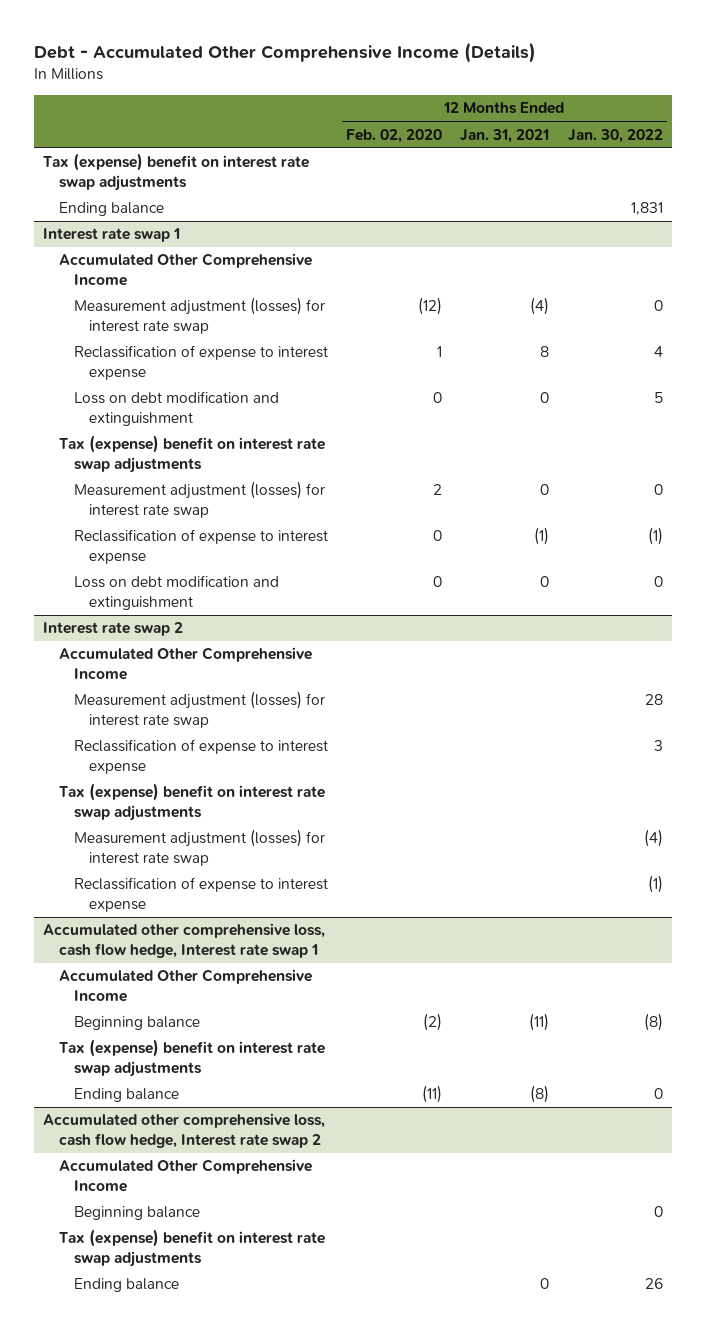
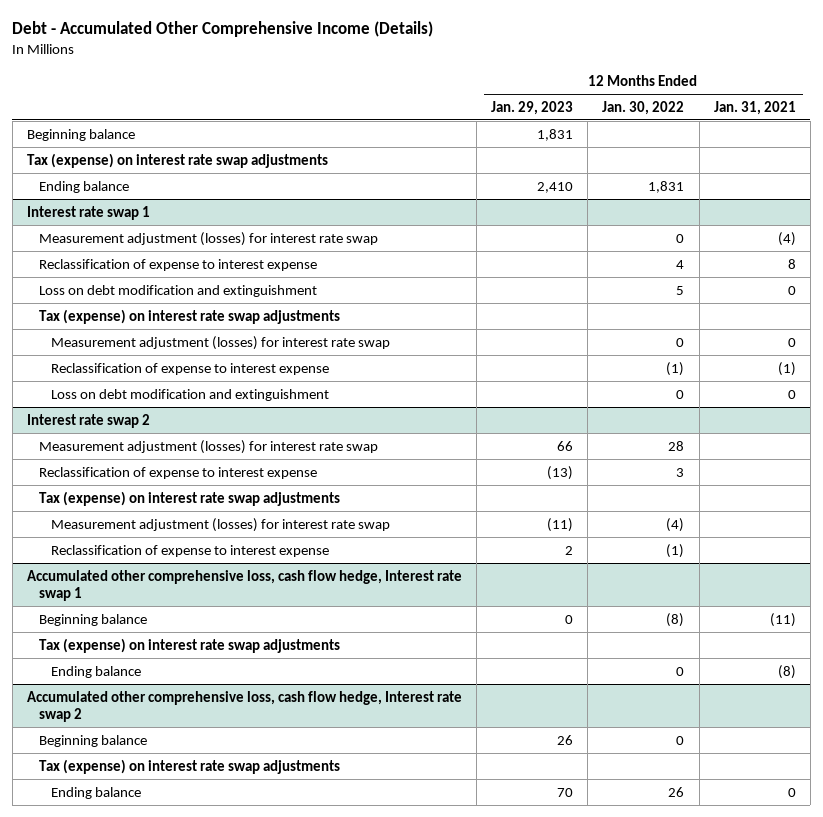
- | 12 Months Ended Feb. 02, 2020 | 12 Months Ended Jan. 31, 2021 | 12 Months Ended Jan. 30, 2022
+ | 12 Months Ended Jan. 29, 2023 | 12 Months Ended Jan. 30, 2022 | 12 Months Ended Jan. 31, 2021
- Tax (expense) benefit on interest rate swap adjustments
+ Beginning balance | 1,831 | |
+ Tax (expense) on interest rate swap adjustments
@ Interest rate swap 1
- Accumulated Other Comprehensive Income
- Tax (expense) benefit on interest rate swap adjustments
+ Tax (expense) on interest rate swap adjustments
@ Interest rate swap 2
- Accumulated Other Comprehensive Income
- Tax (expense) benefit on interest rate swap adjustments
+ Tax (expense) on interest rate swap adjustments
@ Accumulated other comprehensive loss, cash flow hedge, Interest rate swap 1
- Accumulated Other Comprehensive Income
- Tax (expense) benefit on interest rate swap adjustments
+ Tax (expense) on interest rate swap adjustments
@ Accumulated other comprehensive loss, cash flow hedge, Interest rate swap 2
- Accumulated Other Comprehensive Income
- Tax (expense) benefit on interest rate swap adjustments
+ Tax (expense) on interest rate swap adjustments

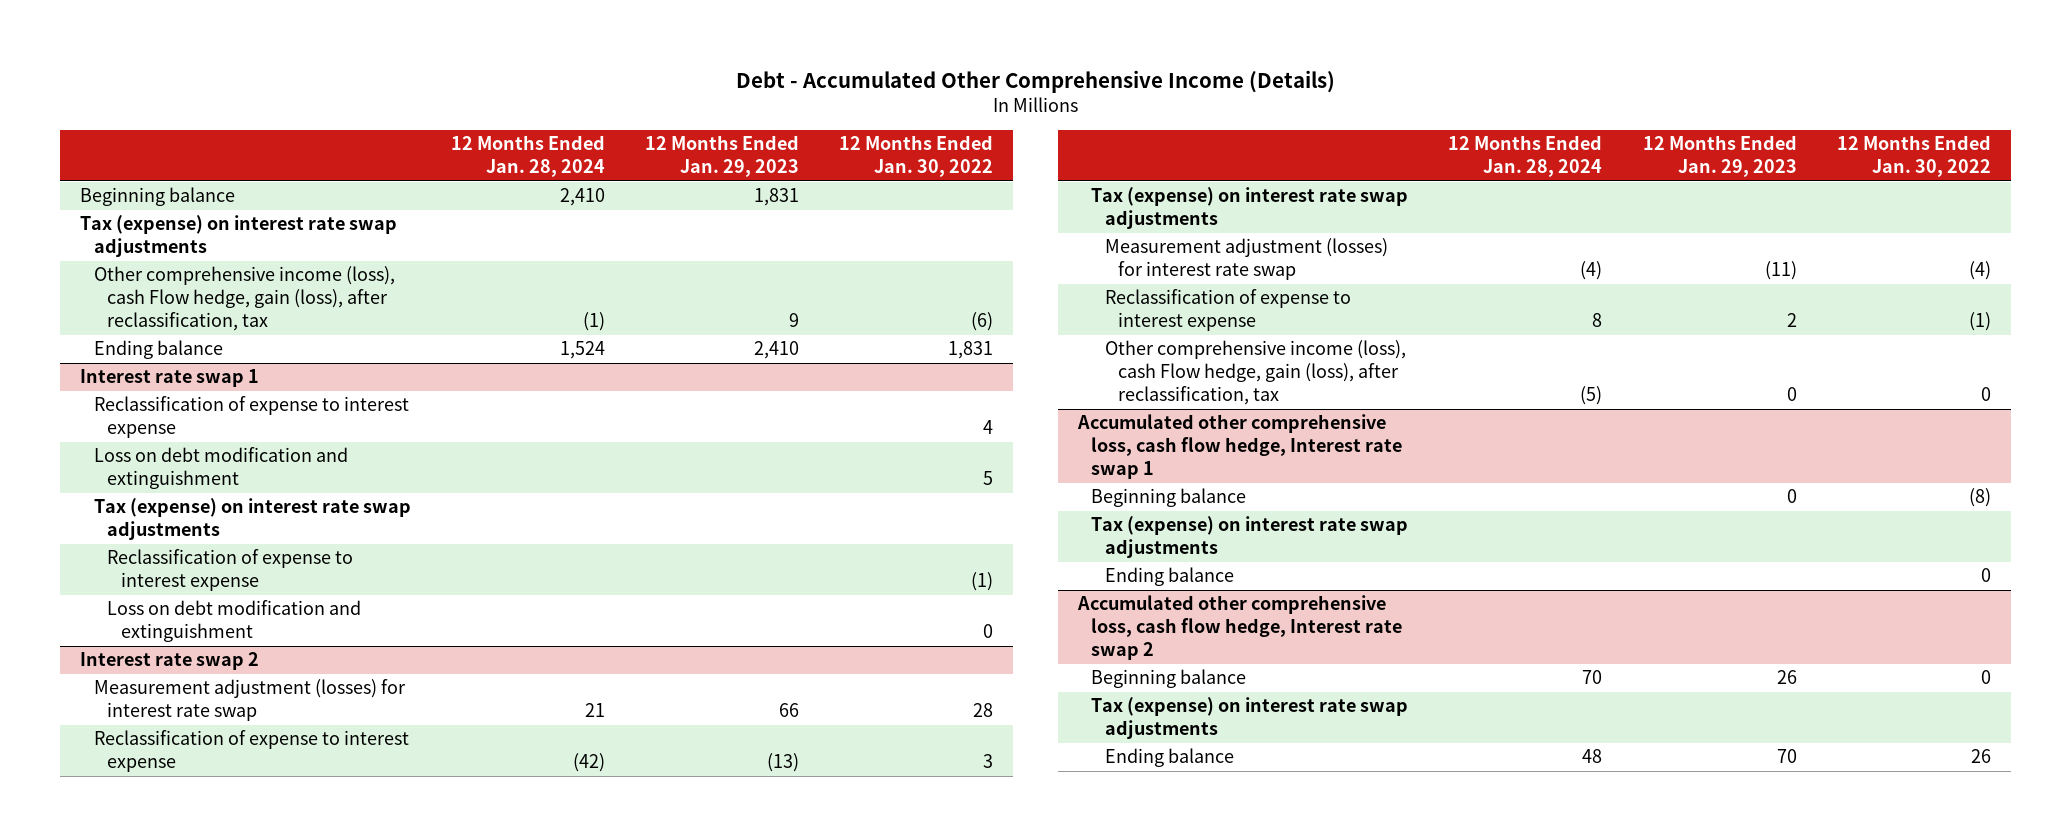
- | 12 Months Ended Jan. 29, 2023 | 12 Months Ended Jan. 30, 2022 | 12 Months Ended Jan. 31, 2021
+ | 12 Months Ended Jan. 28, 2024 | 12 Months Ended Jan. 29, 2023 | 12 Months Ended Jan. 30, 2022
+ Other comprehensive income (loss), cash Flow hedge, gain (loss), after reclassification, tax | (1) | 9 | (6)
@ Interest rate swap 1
- Measurement adjustment (losses) for interest rate swap | | 0 | (4)
- Measurement adjustment (losses) for interest rate swap | | 0 | 0
@ Interest rate swap 2
+ Other comprehensive income (loss), cash Flow hedge, gain (loss), after reclassification, tax | (5) | 0 | 0

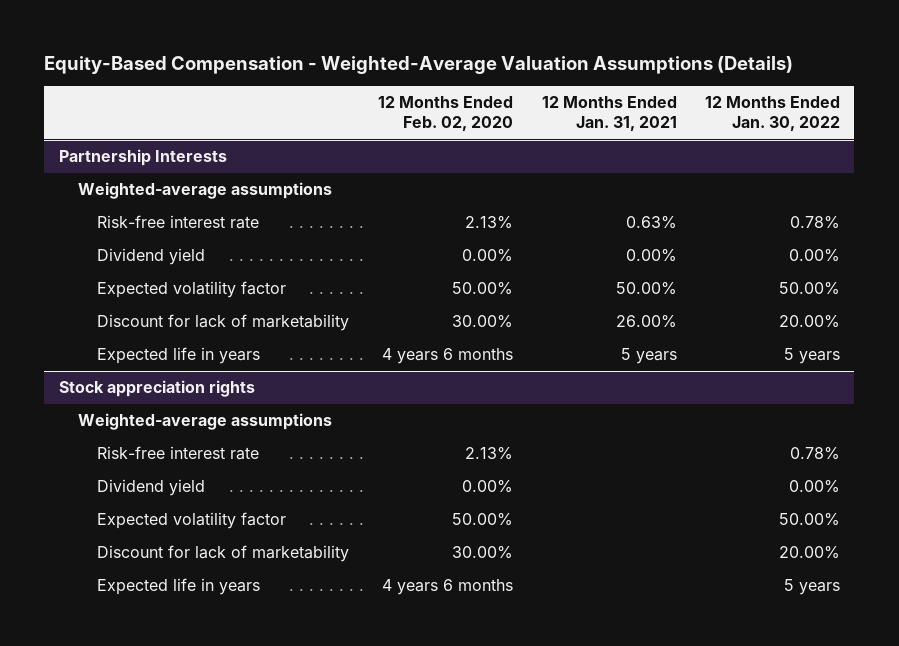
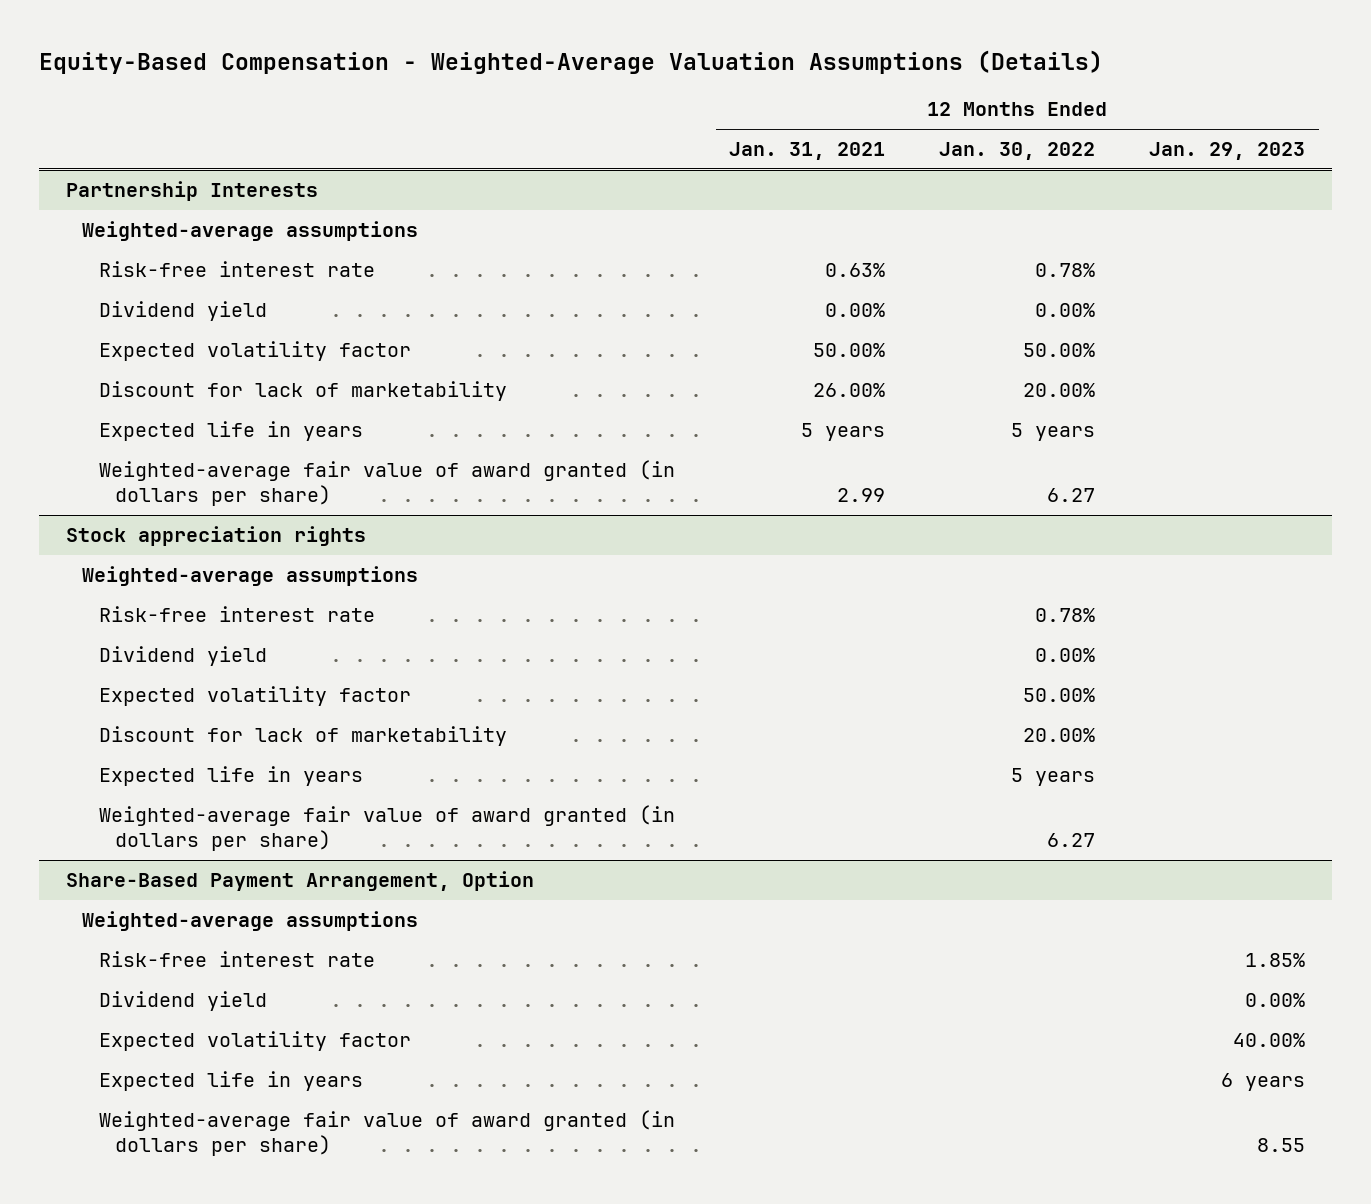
- | 12 Months Ended Feb. 02, 2020 | 12 Months Ended Jan. 31, 2021 | 12 Months Ended Jan. 30, 2022
+ | 12 Months Ended Jan. 31, 2021 | 12 Months Ended Jan. 30, 2022 | 12 Months Ended Jan. 29, 2023
@ Partnership Interests
+ Weighted-average fair value of award granted (in dollars per share) | 2.99 | 6.27 |
@ Stock appreciation rights
+ Weighted-average fair value of award granted (in dollars per share) | | 6.27 |
+ Share-Based Payment Arrangement, Option
+ Weighted-average assumptions
+ Risk-free interest rate | | | 1.85%
+ Dividend yield | | | 0.00%
+ Expected volatility factor | | | 40.00%
+ Expected life in years | | | 6 years
+ Weighted-average fair value of award granted (in dollars per share) | | | 8.55

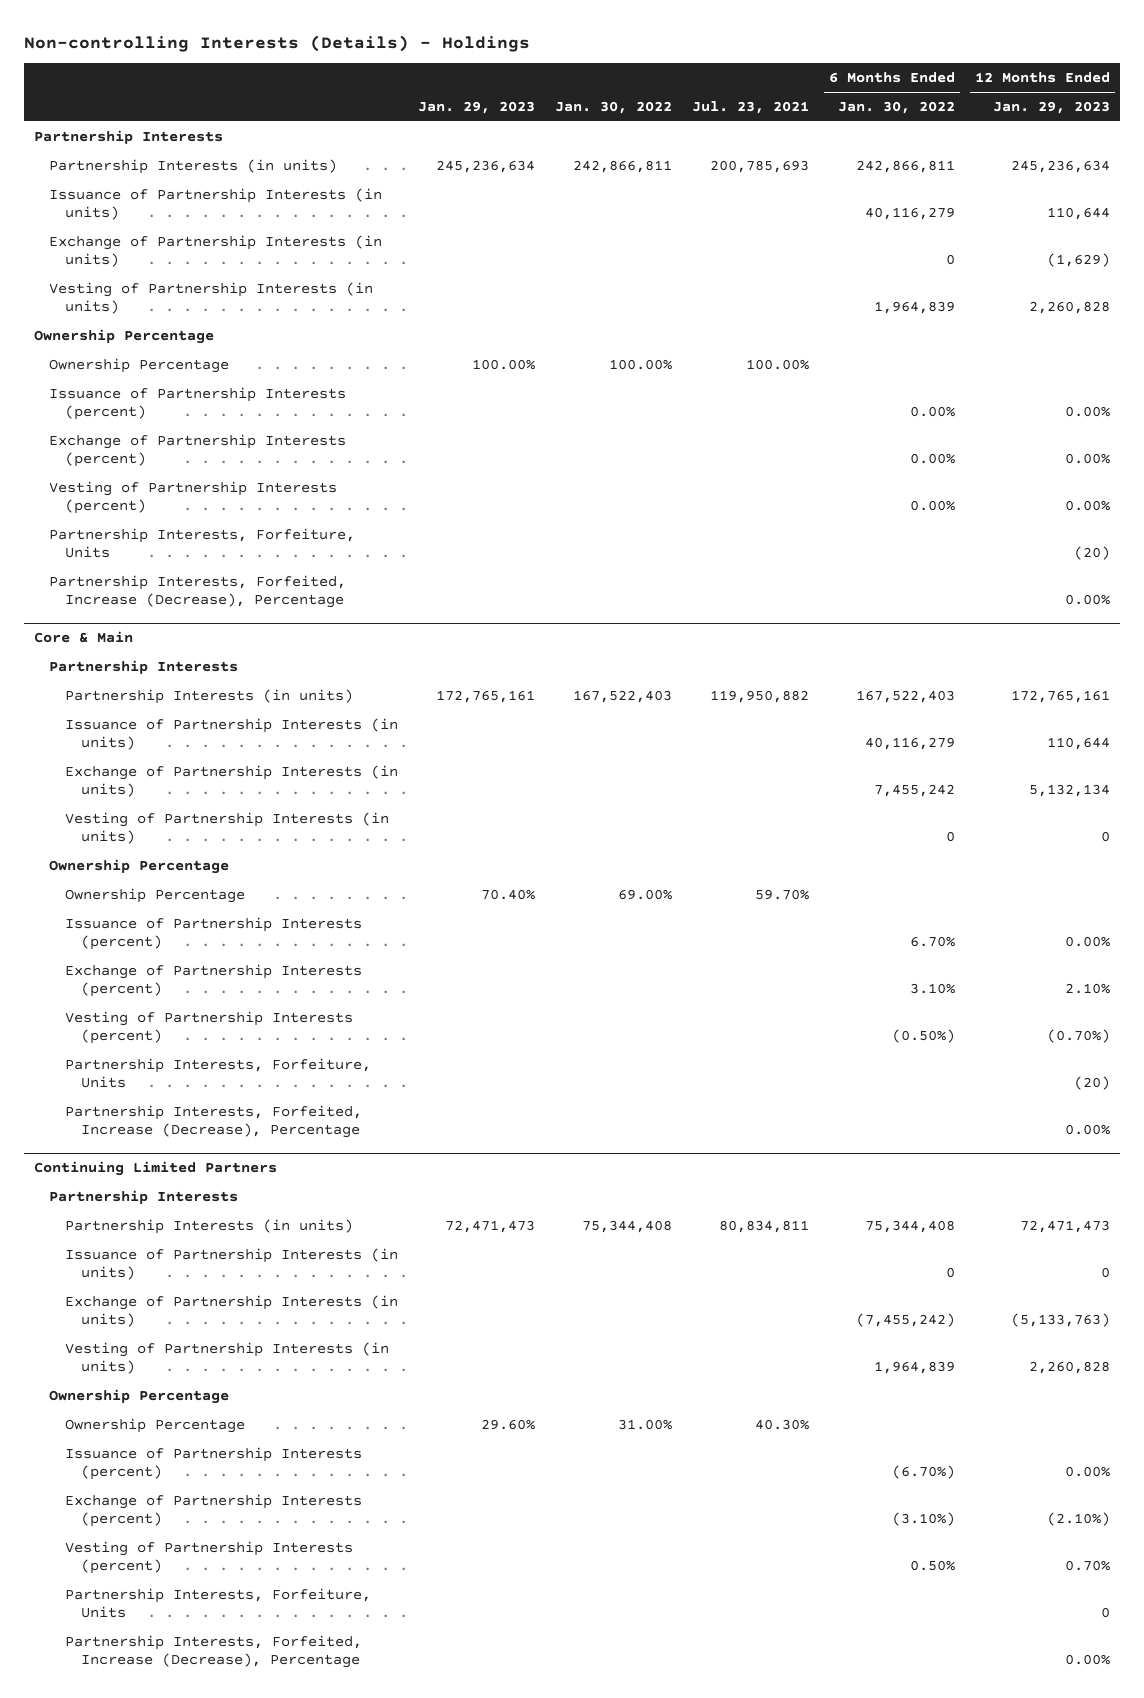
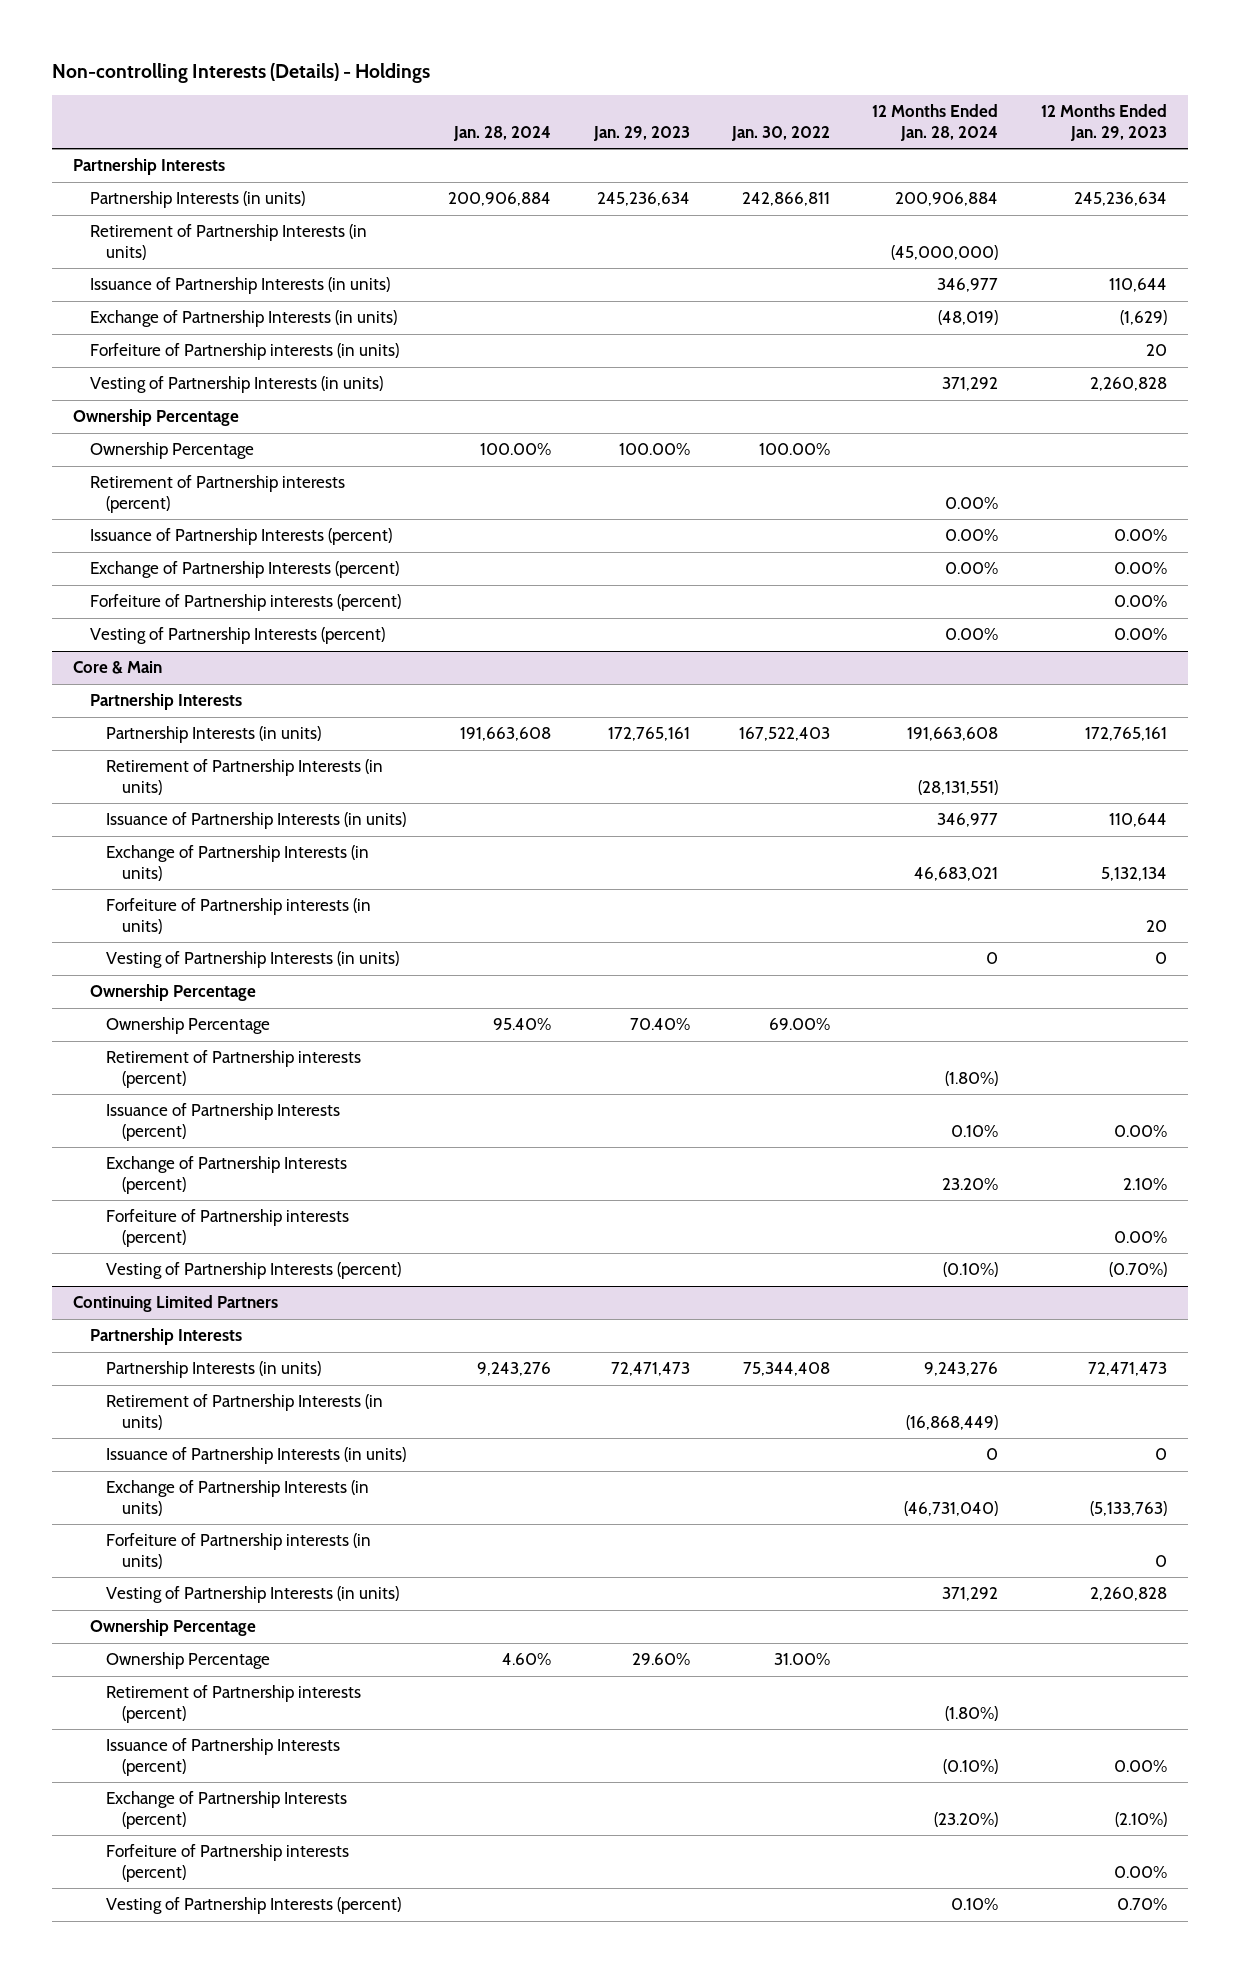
- | Jan. 29, 2023 | Jan. 30, 2022 | Jul. 23, 2021 | 6 Months Ended Jan. 30, 2022 | 12 Months Ended Jan. 29, 2023
+ | Jan. 28, 2024 | Jan. 29, 2023 | Jan. 30, 2022 | 12 Months Ended Jan. 28, 2024 | 12 Months Ended Jan. 29, 2023
+ Retirement of Partnership Interests (in units) | | | | (45,000,000) |
+ Forfeiture of Partnership interests (in units) | | | | | 20
+ Retirement of Partnership interests (percent) | | | | 0.00% |
+ Forfeiture of Partnership interests (percent) | | | | | 0.00%
- Partnership Interests, Forfeiture, Units | | | | | (20)
- Partnership Interests, Forfeited, Increase (Decrease), Percentage | | | | | 0.00%
@ Core & Main
+ Retirement of Partnership Interests (in units) | | | | (28,131,551) |
+ Forfeiture of Partnership interests (in units) | | | | | 20
+ Retirement of Partnership interests (percent) | | | | (1.80%) |
+ Forfeiture of Partnership interests (percent) | | | | | 0.00%
- Partnership Interests, Forfeiture, Units | | | | | (20)
- Partnership Interests, Forfeited, Increase (Decrease), Percentage | | | | | 0.00%
@ Continuing Limited Partners
+ Retirement of Partnership Interests (in units) | | | | (16,868,449) |
+ Forfeiture of Partnership interests (in units) | | | | | 0
+ Retirement of Partnership interests (percent) | | | | (1.80%) |
+ Forfeiture of Partnership interests (percent) | | | | | 0.00%
- Partnership Interests, Forfeiture, Units | | | | | 0
- Partnership Interests, Forfeited, Increase (Decrease), Percentage | | | | | 0.00%

